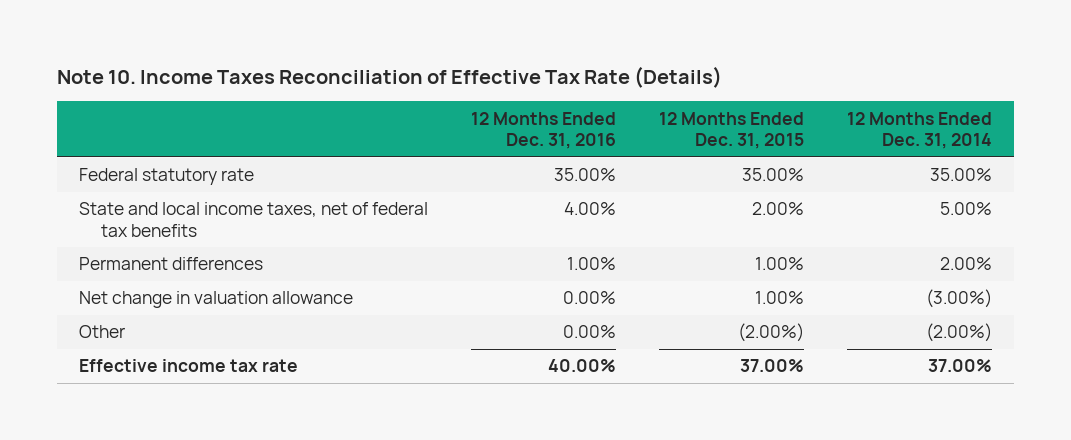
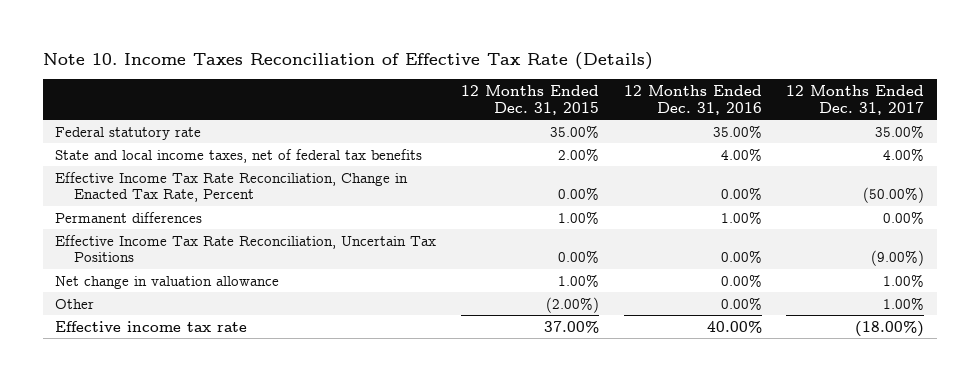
- | 12 Months Ended Dec. 31, 2016 | 12 Months Ended Dec. 31, 2015 | 12 Months Ended Dec. 31, 2014
+ | 12 Months Ended Dec. 31, 2015 | 12 Months Ended Dec. 31, 2016 | 12 Months Ended Dec. 31, 2017
+ Effective Income Tax Rate Reconciliation, Change in Enacted Tax Rate, Percent | 0.00% | 0.00% | (50.00%)
+ Effective Income Tax Rate Reconciliation, Uncertain Tax Positions | 0.00% | 0.00% | (9.00%)

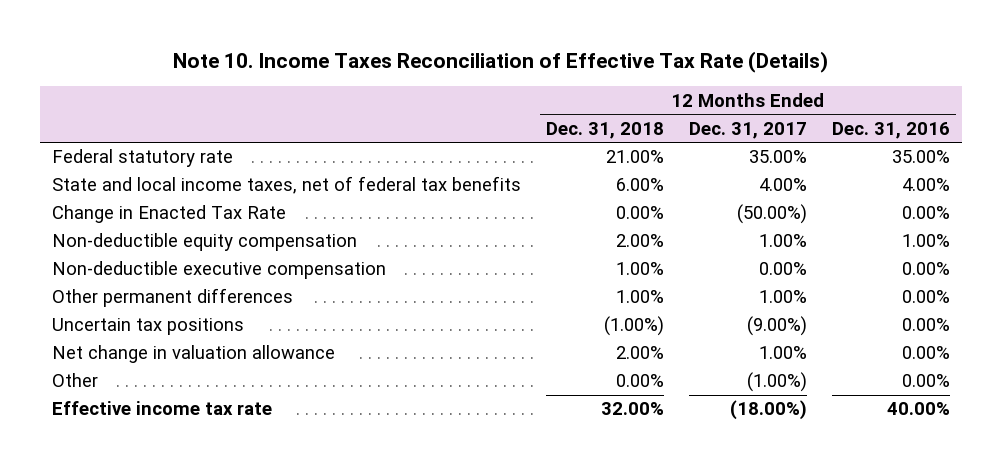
- | 12 Months Ended Dec. 31, 2015 | 12 Months Ended Dec. 31, 2016 | 12 Months Ended Dec. 31, 2017
+ | 12 Months Ended Dec. 31, 2018 | 12 Months Ended Dec. 31, 2017 | 12 Months Ended Dec. 31, 2016
- Effective Income Tax Rate Reconciliation, Change in Enacted Tax Rate, Percent | 0.00% | 0.00% | (50.00%)
- Permanent differences | 1.00% | 1.00% | 0.00%
- Effective Income Tax Rate Reconciliation, Uncertain Tax Positions | 0.00% | 0.00% | (9.00%)
+ Change in Enacted Tax Rate | 0.00% | (50.00%) | 0.00%
+ Non-deductible equity compensation | 2.00% | 1.00% | 1.00%
+ Non-deductible executive compensation | 1.00% | 0.00% | 0.00%
+ Other permanent differences | 1.00% | 1.00% | 0.00%
+ Uncertain tax positions | (1.00%) | (9.00%) | 0.00%
- Other | (2.00%) | 0.00% | 1.00%
+ Other | 0.00% | (1.00%) | 0.00%

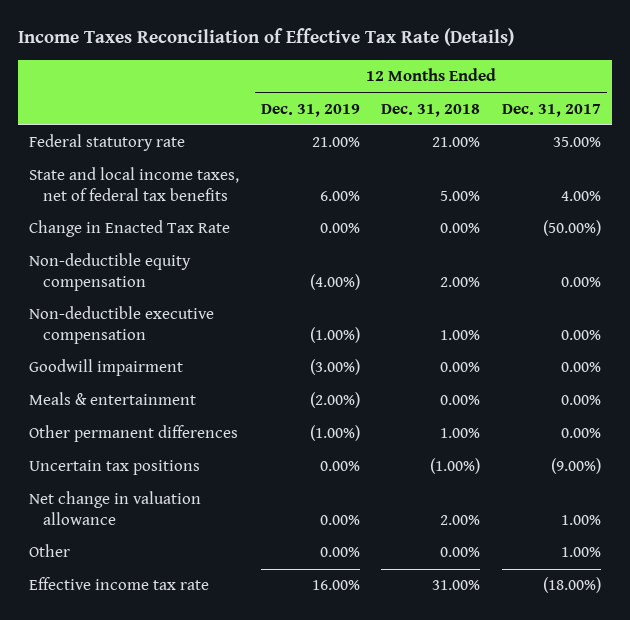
- Note 10. Income Taxes Reconciliation of Effective Tax Rate (Details)
+ Income Taxes Reconciliation of Effective Tax Rate (Details)
- | 12 Months Ended Dec. 31, 2018 | 12 Months Ended Dec. 31, 2017 | 12 Months Ended Dec. 31, 2016
+ | 12 Months Ended Dec. 31, 2019 | 12 Months Ended Dec. 31, 2018 | 12 Months Ended Dec. 31, 2017
- State and local income taxes, net of federal tax benefits | 6.00% | 4.00% | 4.00%
+ State and local income taxes, net of federal tax benefits | 6.00% | 5.00% | 4.00%
- Non-deductible equity compensation | 2.00% | 1.00% | 1.00%
+ Non-deductible equity compensation | (4.00%) | 2.00% | 0.00%
- Other permanent differences | 1.00% | 1.00% | 0.00%
+ Goodwill impairment | (3.00%) | 0.00% | 0.00%
+ Meals & entertainment | (2.00%) | 0.00% | 0.00%
+ Other permanent differences | (1.00%) | 1.00% | 0.00%
- Other | 0.00% | (1.00%) | 0.00%
- Effective income tax rate | 32.00% | (18.00%) | 40.00%
+ Other | 0.00% | 0.00% | 1.00%
+ Effective income tax rate | 16.00% | 31.00% | (18.00%)

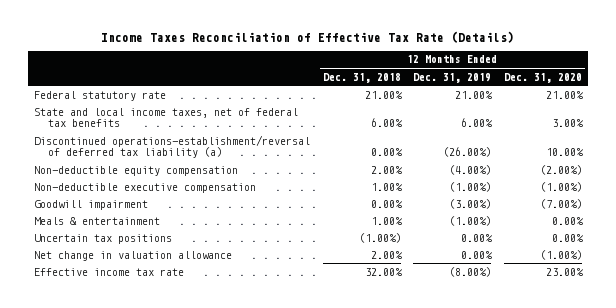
- | 12 Months Ended Dec. 31, 2019 | 12 Months Ended Dec. 31, 2018 | 12 Months Ended Dec. 31, 2017
+ | 12 Months Ended Dec. 31, 2018 | 12 Months Ended Dec. 31, 2019 | 12 Months Ended Dec. 31, 2020
- State and local income taxes, net of federal tax benefits | 6.00% | 5.00% | 4.00%
- Change in Enacted Tax Rate | 0.00% | 0.00% | (50.00%)
+ State and local income taxes, net of federal tax benefits | 6.00% | 6.00% | 3.00%
+ Discontinued operations-establishment/reversal of deferred tax liability (a) | 0.00% | (26.00%) | 10.00%
- Meals & entertainment | (2.00%) | 0.00% | 0.00%
- Other permanent differences | (1.00%) | 1.00% | 0.00%
+ Meals & entertainment | 1.00% | (1.00%) | 0.00%
- Other | 0.00% | 0.00% | 1.00%
- Effective income tax rate | 16.00% | 31.00% | (18.00%)
+ Effective income tax rate | 32.00% | (8.00%) | 23.00%

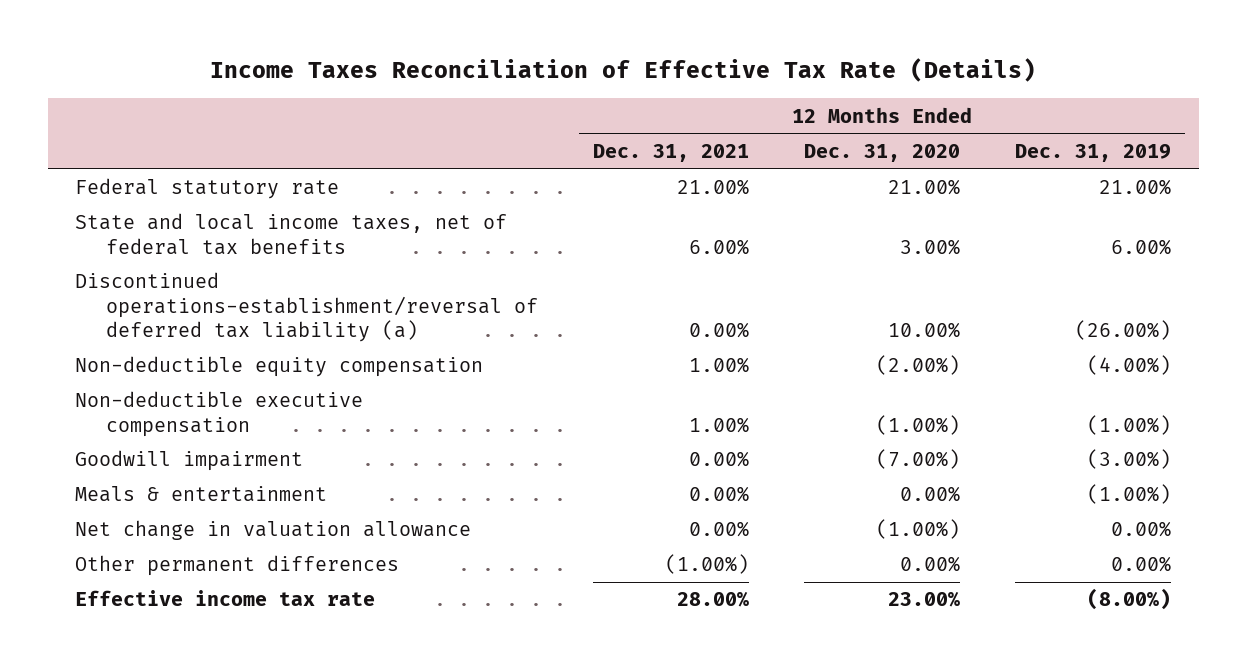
- | 12 Months Ended Dec. 31, 2018 | 12 Months Ended Dec. 31, 2019 | 12 Months Ended Dec. 31, 2020
+ | 12 Months Ended Dec. 31, 2021 | 12 Months Ended Dec. 31, 2020 | 12 Months Ended Dec. 31, 2019
- Uncertain tax positions | (1.00%) | 0.00% | 0.00%
+ Other permanent differences | (1.00%) | 0.00% | 0.00%

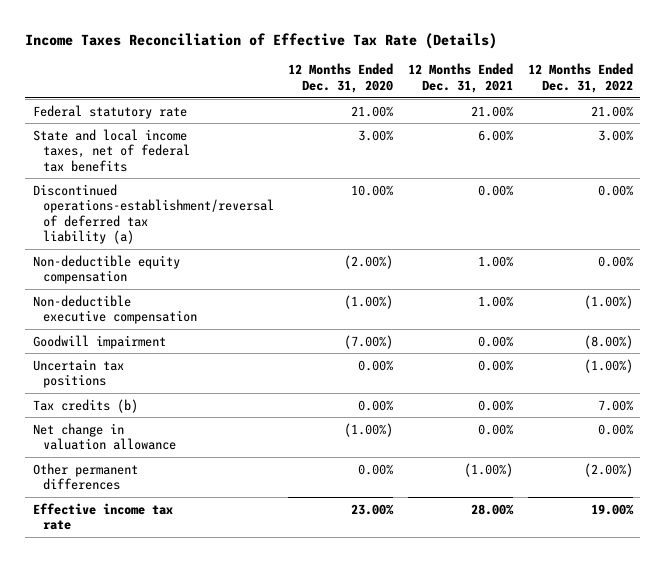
- | 12 Months Ended Dec. 31, 2021 | 12 Months Ended Dec. 31, 2020 | 12 Months Ended Dec. 31, 2019
+ | 12 Months Ended Dec. 31, 2020 | 12 Months Ended Dec. 31, 2021 | 12 Months Ended Dec. 31, 2022
- Meals & entertainment | 0.00% | 0.00% | (1.00%)
+ Uncertain tax positions | 0.00% | 0.00% | (1.00%)
+ Tax credits (b) | 0.00% | 0.00% | 7.00%

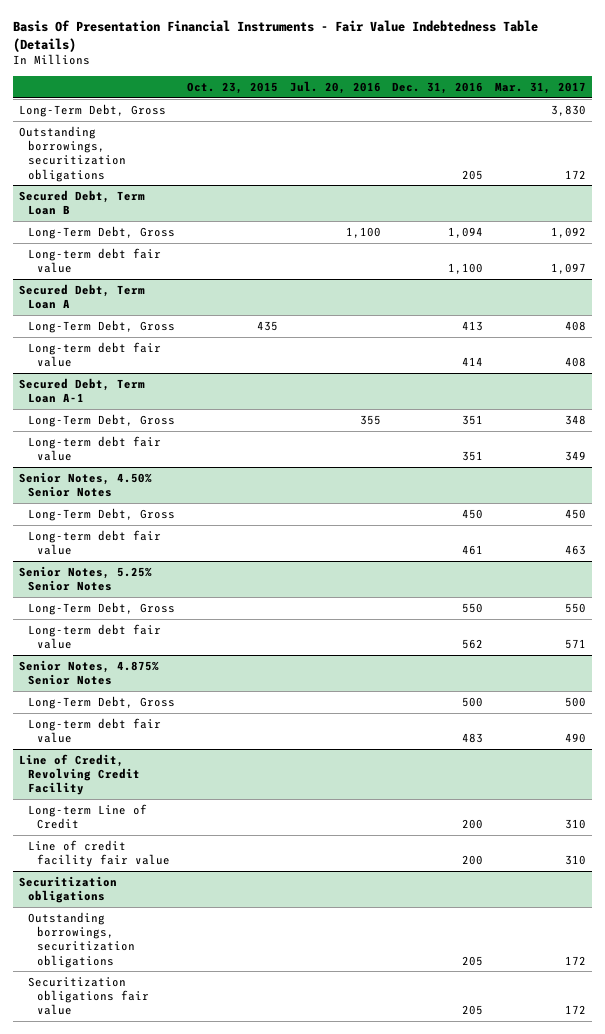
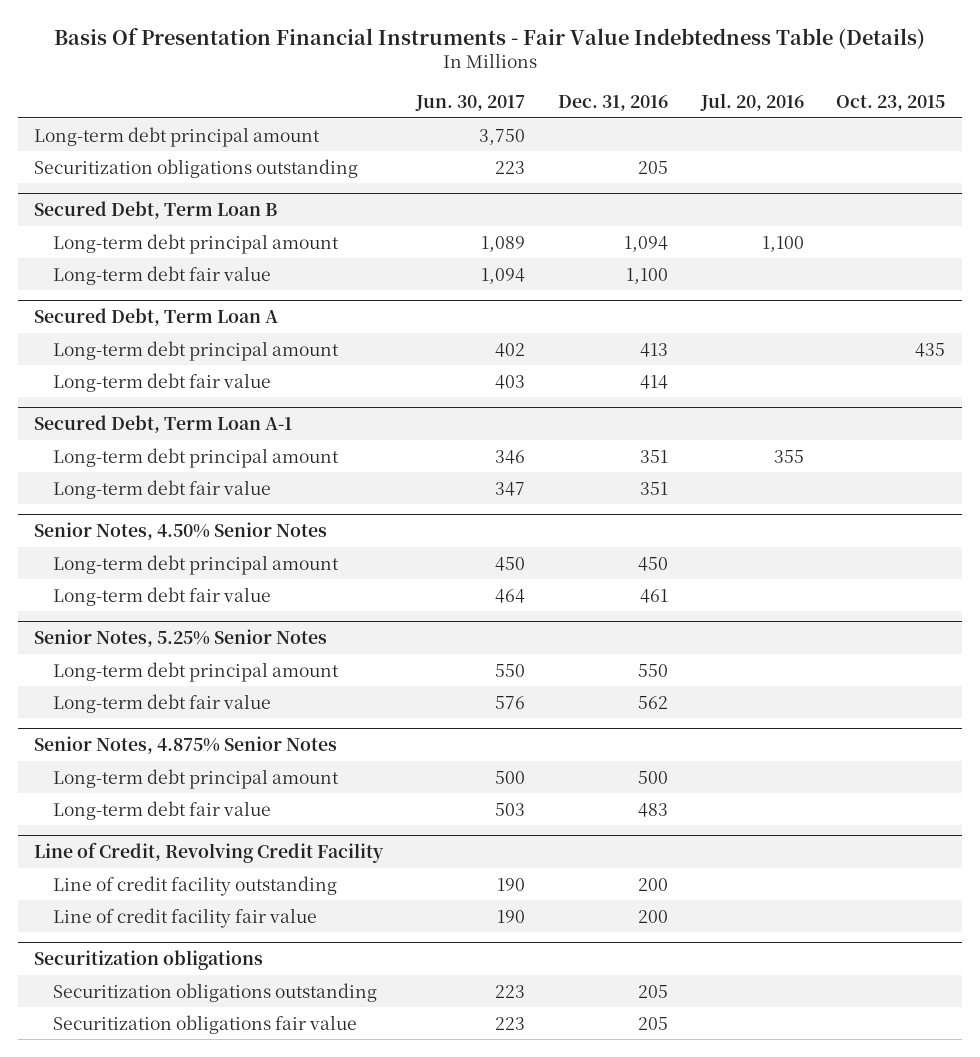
- | Oct. 23, 2015 | Jul. 20, 2016 | Dec. 31, 2016 | Mar. 31, 2017
+ | Jun. 30, 2017 | Dec. 31, 2016 | Jul. 20, 2016 | Oct. 23, 2015
- Long-Term Debt, Gross | | | | 3,830
- Outstanding borrowings, securitization obligations | | | 205 | 172
+ Long-term debt principal amount | 3,750 | | |
+ Securitization obligations outstanding | 223 | 205 | |
@ Secured Debt, Term Loan B
- Long-Term Debt, Gross | | 1,100 | 1,094 | 1,092
+ Long-term debt principal amount | 1,089 | 1,094 | 1,100 |
@ Secured Debt, Term Loan A
- Long-Term Debt, Gross | 435 | | 413 | 408
+ Long-term debt principal amount | 402 | 413 | | 435
@ Secured Debt, Term Loan A-1
- Long-Term Debt, Gross | | 355 | 351 | 348
+ Long-term debt principal amount | 346 | 351 | 355 |
@ Senior Notes, 4.50% Senior Notes
- Long-Term Debt, Gross | | | 450 | 450
+ Long-term debt principal amount | 450 | 450 | |
@ Senior Notes, 5.25% Senior Notes
- Long-Term Debt, Gross | | | 550 | 550
+ Long-term debt principal amount | 550 | 550 | |
@ Senior Notes, 4.875% Senior Notes
- Long-Term Debt, Gross | | | 500 | 500
+ Long-term debt principal amount | 500 | 500 | |
@ Line of Credit, Revolving Credit Facility
- Long-term Line of Credit | | | 200 | 310
+ Line of credit facility outstanding | 190 | 200 | |
@ Securitization obligations
- Outstanding borrowings, securitization obligations | | | 205 | 172
+ Securitization obligations outstanding | 223 | 205 | |

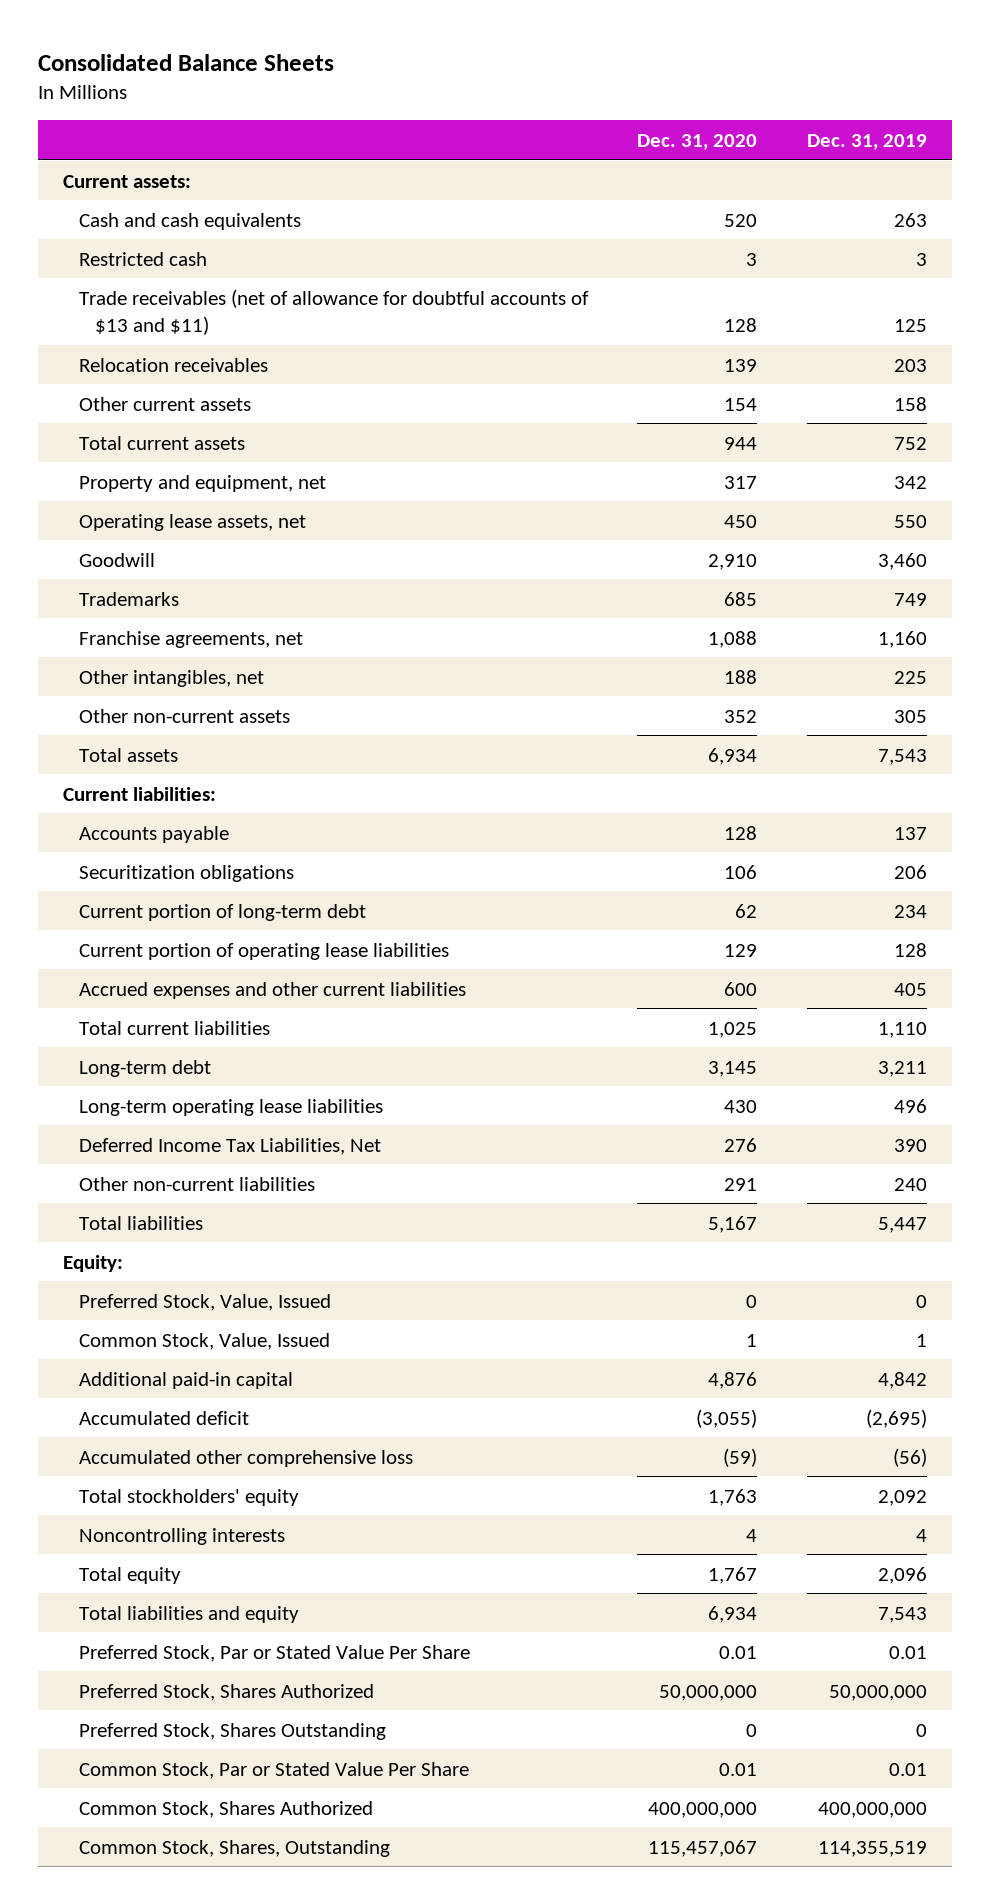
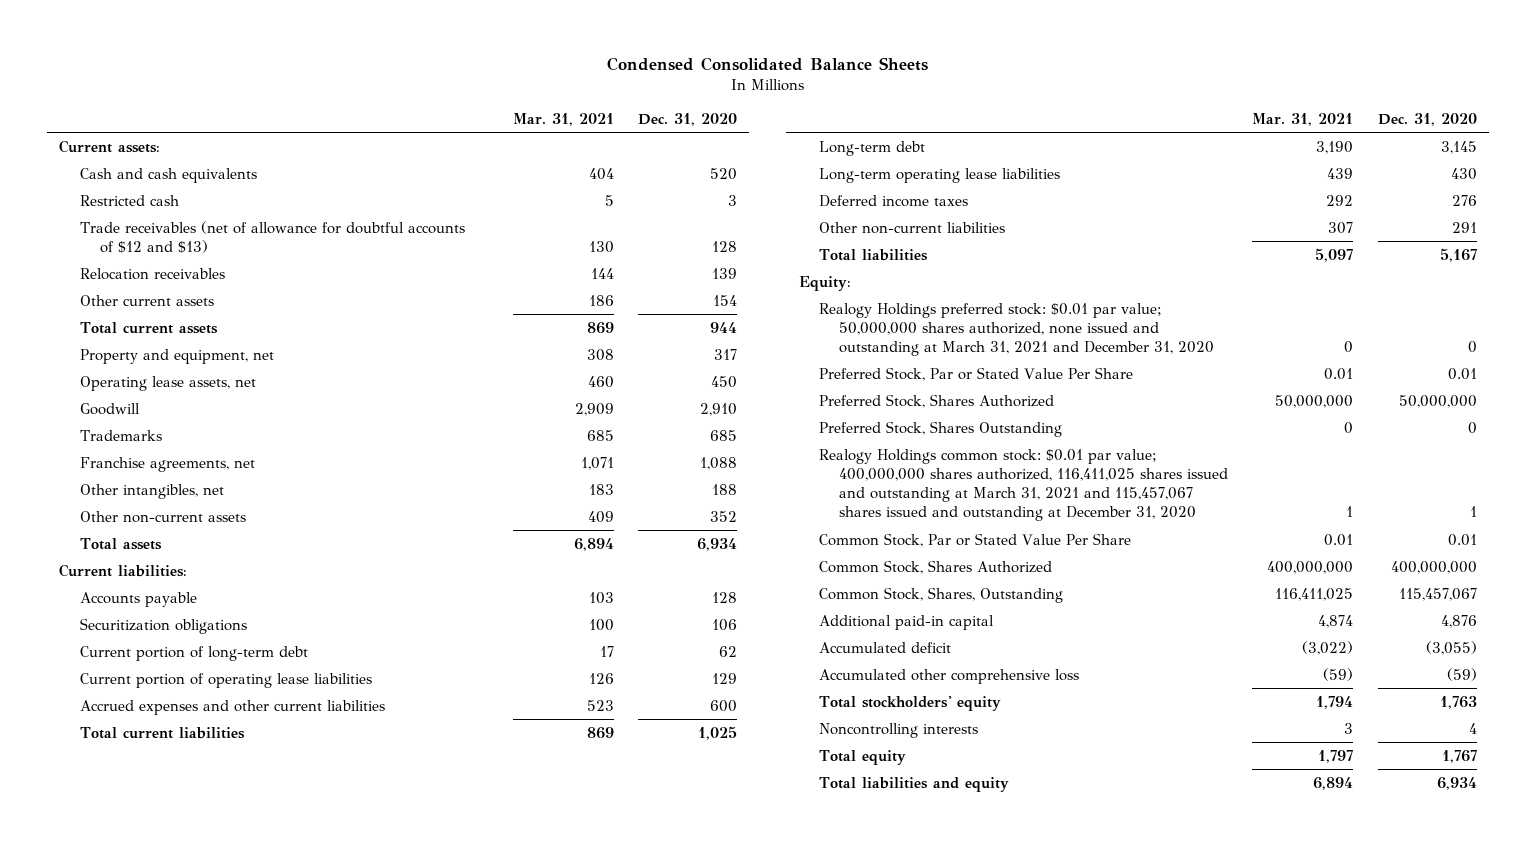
- Consolidated Balance Sheets
+ Condensed Consolidated Balance Sheets
- | Dec. 31, 2020 | Dec. 31, 2019
+ | Mar. 31, 2021 | Dec. 31, 2020
- Trade receivables (net of allowance for doubtful accounts of $13 and $11) | 128 | 125
+ Trade receivables (net of allowance for doubtful accounts of $12 and $13) | 130 | 128
- Deferred Income Tax Liabilities, Net | 276 | 390
+ Deferred income taxes | 292 | 276
- Preferred Stock, Value, Issued | 0 | 0
- Common Stock, Value, Issued | 1 | 1
+ Realogy Holdings preferred stock: $0.01 par value; 50,000,000 shares authorized, none issued and outstanding at March 31, 2021 and December 31, 2020 | 0 | 0
moved up: Preferred Stock, Par or Stated Value Per Share | 0.01 | 0.01
moved up: Preferred Stock, Shares Authorized | 50,000,000 | 50,000,000
moved up: Preferred Stock, Shares Outstanding | 0 | 0
+ Realogy Holdings common stock: $0.01 par value; 400,000,000 shares authorized, 116,411,025 shares issued and outstanding at March 31, 2021 and 115,457,067 shares issued and outstanding at December 31, 2020 | 1 | 1
moved up: Common Stock, Par or Stated Value Per Share | 0.01 | 0.01
moved up: Common Stock, Shares Authorized | 400,000,000 | 400,000,000
moved up: Common Stock, Shares, Outstanding | 116,411,025 | 115,457,067

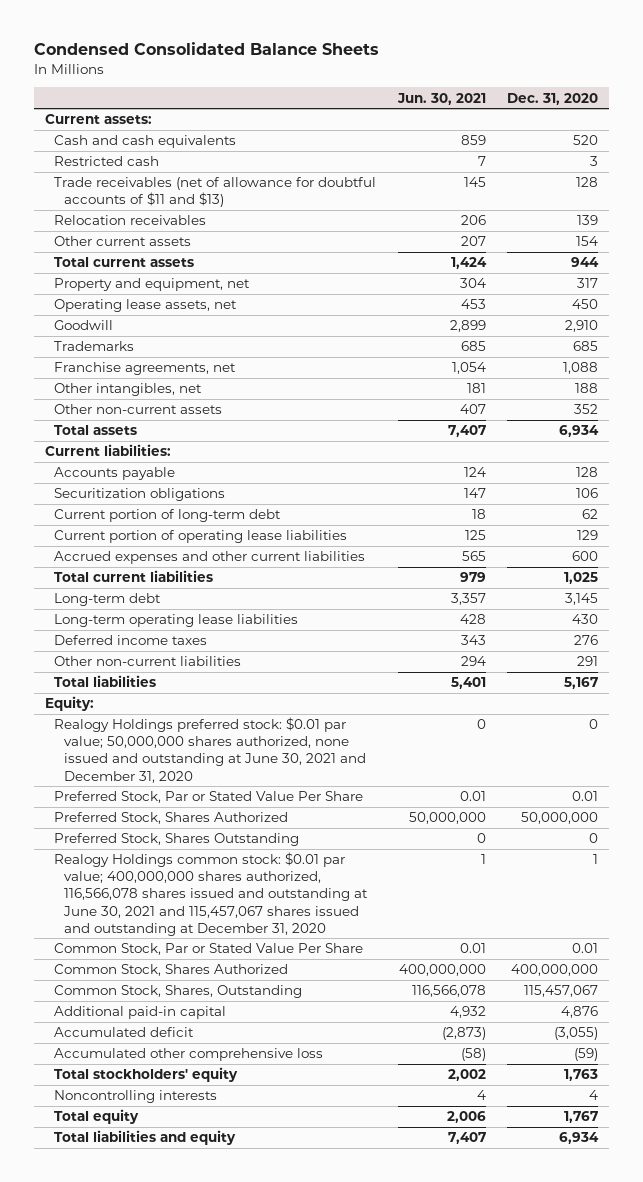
- | Mar. 31, 2021 | Dec. 31, 2020
+ | Jun. 30, 2021 | Dec. 31, 2020
- Trade receivables (net of allowance for doubtful accounts of $12 and $13) | 130 | 128
+ Trade receivables (net of allowance for doubtful accounts of $11 and $13) | 145 | 128
- Realogy Holdings preferred stock: $0.01 par value; 50,000,000 shares authorized, none issued and outstanding at March 31, 2021 and December 31, 2020 | 0 | 0
+ Realogy Holdings preferred stock: $0.01 par value; 50,000,000 shares authorized, none issued and outstanding at June 30, 2021 and December 31, 2020 | 0 | 0
- Realogy Holdings common stock: $0.01 par value; 400,000,000 shares authorized, 116,411,025 shares issued and outstanding at March 31, 2021 and 115,457,067 shares issued and outstanding at December 31, 2020 | 1 | 1
+ Realogy Holdings common stock: $0.01 par value; 400,000,000 shares authorized, 116,566,078 shares issued and outstanding at June 30, 2021 and 115,457,067 shares issued and outstanding at December 31, 2020 | 1 | 1

